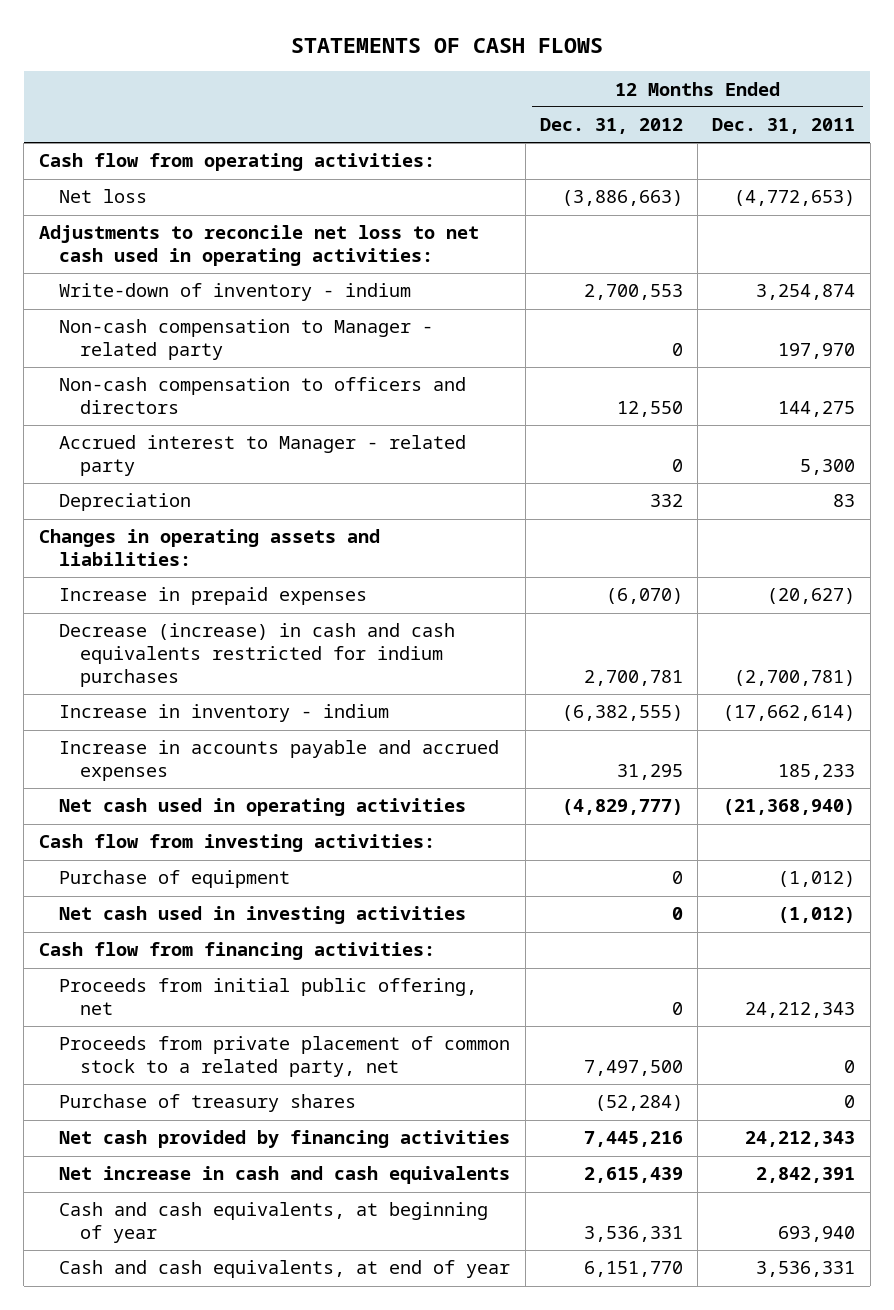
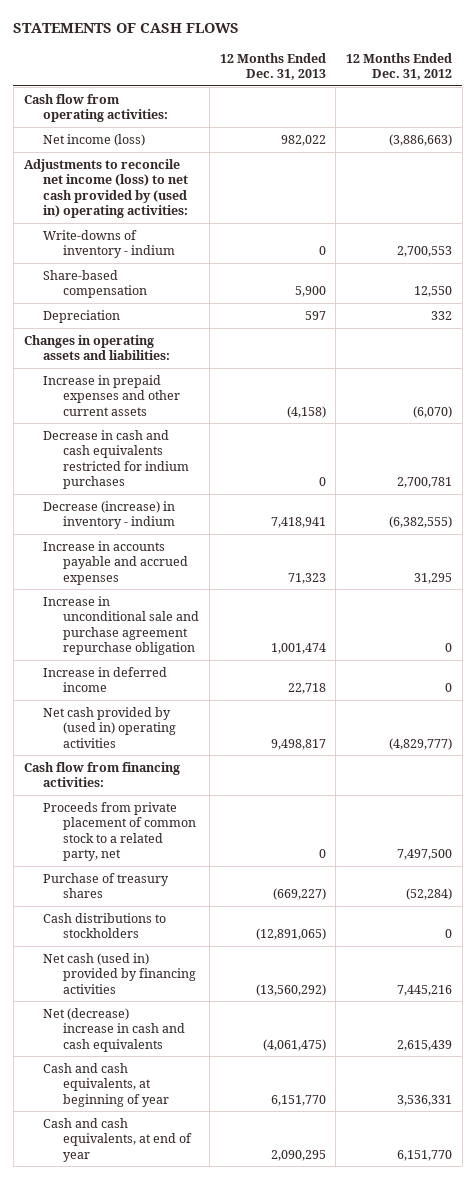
- | 12 Months Ended Dec. 31, 2012 | 12 Months Ended Dec. 31, 2011
+ | 12 Months Ended Dec. 31, 2013 | 12 Months Ended Dec. 31, 2012
- Net loss | (3,886,663) | (4,772,653)
- Adjustments to reconcile net loss to net cash used in operating activities:
- Write-down of inventory - indium | 2,700,553 | 3,254,874
- Non-cash compensation to Manager - related party | 0 | 197,970
- Non-cash compensation to officers and directors | 12,550 | 144,275
- Accrued interest to Manager - related party | 0 | 5,300
+ Net income (loss) | 982,022 | (3,886,663)
+ Adjustments to reconcile net income (loss) to net cash provided by (used in) operating activities:
+ Write-downs of inventory - indium | 0 | 2,700,553
+ Share-based compensation | 5,900 | 12,550
- Increase in prepaid expenses | (6,070) | (20,627)
- Decrease (increase) in cash and cash equivalents restricted for indium purchases | 2,700,781 | (2,700,781)
- Increase in inventory - indium | (6,382,555) | (17,662,614)
+ Increase in prepaid expenses and other current assets | (4,158) | (6,070)
+ Decrease in cash and cash equivalents restricted for indium purchases | 0 | 2,700,781
+ Decrease (increase) in inventory - indium | 7,418,941 | (6,382,555)
- Net cash used in operating activities | (4,829,777) | (21,368,940)
- Cash flow from investing activities:
- Purchase of equipment | 0 | (1,012)
- Net cash used in investing activities | 0 | (1,012)
+ Increase in unconditional sale and purchase agreement repurchase obligation | 1,001,474 | 0
+ Increase in deferred income | 22,718 | 0
+ Net cash provided by (used in) operating activities | 9,498,817 | (4,829,777)
- Proceeds from initial public offering, net | 0 | 24,212,343
- Net cash provided by financing activities | 7,445,216 | 24,212,343
- Net increase in cash and cash equivalents | 2,615,439 | 2,842,391
+ Cash distributions to stockholders | (12,891,065) | 0
+ Net cash (used in) provided by financing activities | (13,560,292) | 7,445,216
+ Net (decrease) increase in cash and cash equivalents | (4,061,475) | 2,615,439

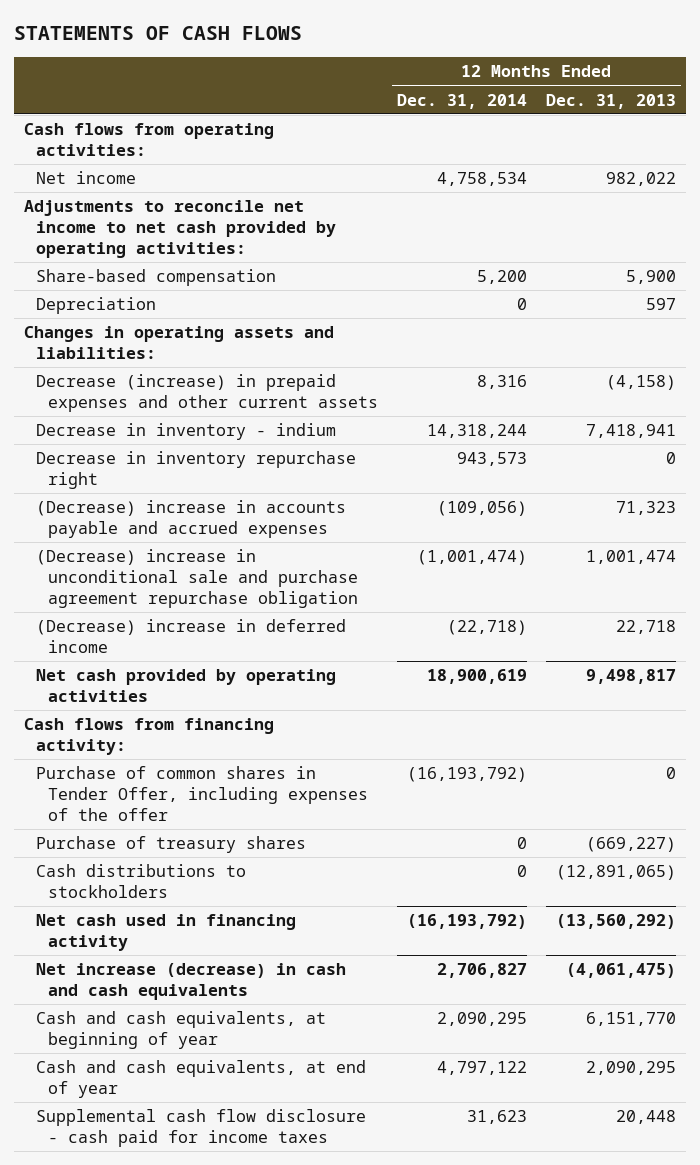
- | 12 Months Ended Dec. 31, 2013 | 12 Months Ended Dec. 31, 2012
+ | 12 Months Ended Dec. 31, 2014 | 12 Months Ended Dec. 31, 2013
- Cash flow from operating activities:
- Net income (loss) | 982,022 | (3,886,663)
- Adjustments to reconcile net income (loss) to net cash provided by (used in) operating activities:
- Write-downs of inventory - indium | 0 | 2,700,553
+ Cash flows from operating activities:
+ Net income | 4,758,534 | 982,022
+ Adjustments to reconcile net income to net cash provided by operating activities:
- Increase in prepaid expenses and other current assets | (4,158) | (6,070)
- Decrease in cash and cash equivalents restricted for indium purchases | 0 | 2,700,781
- Decrease (increase) in inventory - indium | 7,418,941 | (6,382,555)
- Increase in accounts payable and accrued expenses | 71,323 | 31,295
- Increase in unconditional sale and purchase agreement repurchase obligation | 1,001,474 | 0
- Increase in deferred income | 22,718 | 0
- Net cash provided by (used in) operating activities | 9,498,817 | (4,829,777)
- Cash flow from financing activities:
- Proceeds from private placement of common stock to a related party, net | 0 | 7,497,500
+ Decrease (increase) in prepaid expenses and other current assets | 8,316 | (4,158)
+ Decrease in inventory - indium | 14,318,244 | 7,418,941
+ Decrease in inventory repurchase right | 943,573 | 0
+ (Decrease) increase in accounts payable and accrued expenses | (109,056) | 71,323
+ (Decrease) increase in unconditional sale and purchase agreement repurchase obligation | (1,001,474) | 1,001,474
+ (Decrease) increase in deferred income | (22,718) | 22,718
+ Net cash provided by operating activities | 18,900,619 | 9,498,817
+ Cash flows from financing activity:
+ Purchase of common shares in Tender Offer, including expenses of the offer | (16,193,792) | 0
- Net cash (used in) provided by financing activities | (13,560,292) | 7,445,216
- Net (decrease) increase in cash and cash equivalents | (4,061,475) | 2,615,439
+ Net cash used in financing activity | (16,193,792) | (13,560,292)
+ Net increase (decrease) in cash and cash equivalents | 2,706,827 | (4,061,475)
+ Supplemental cash flow disclosure - cash paid for income taxes | 31,623 | 20,448

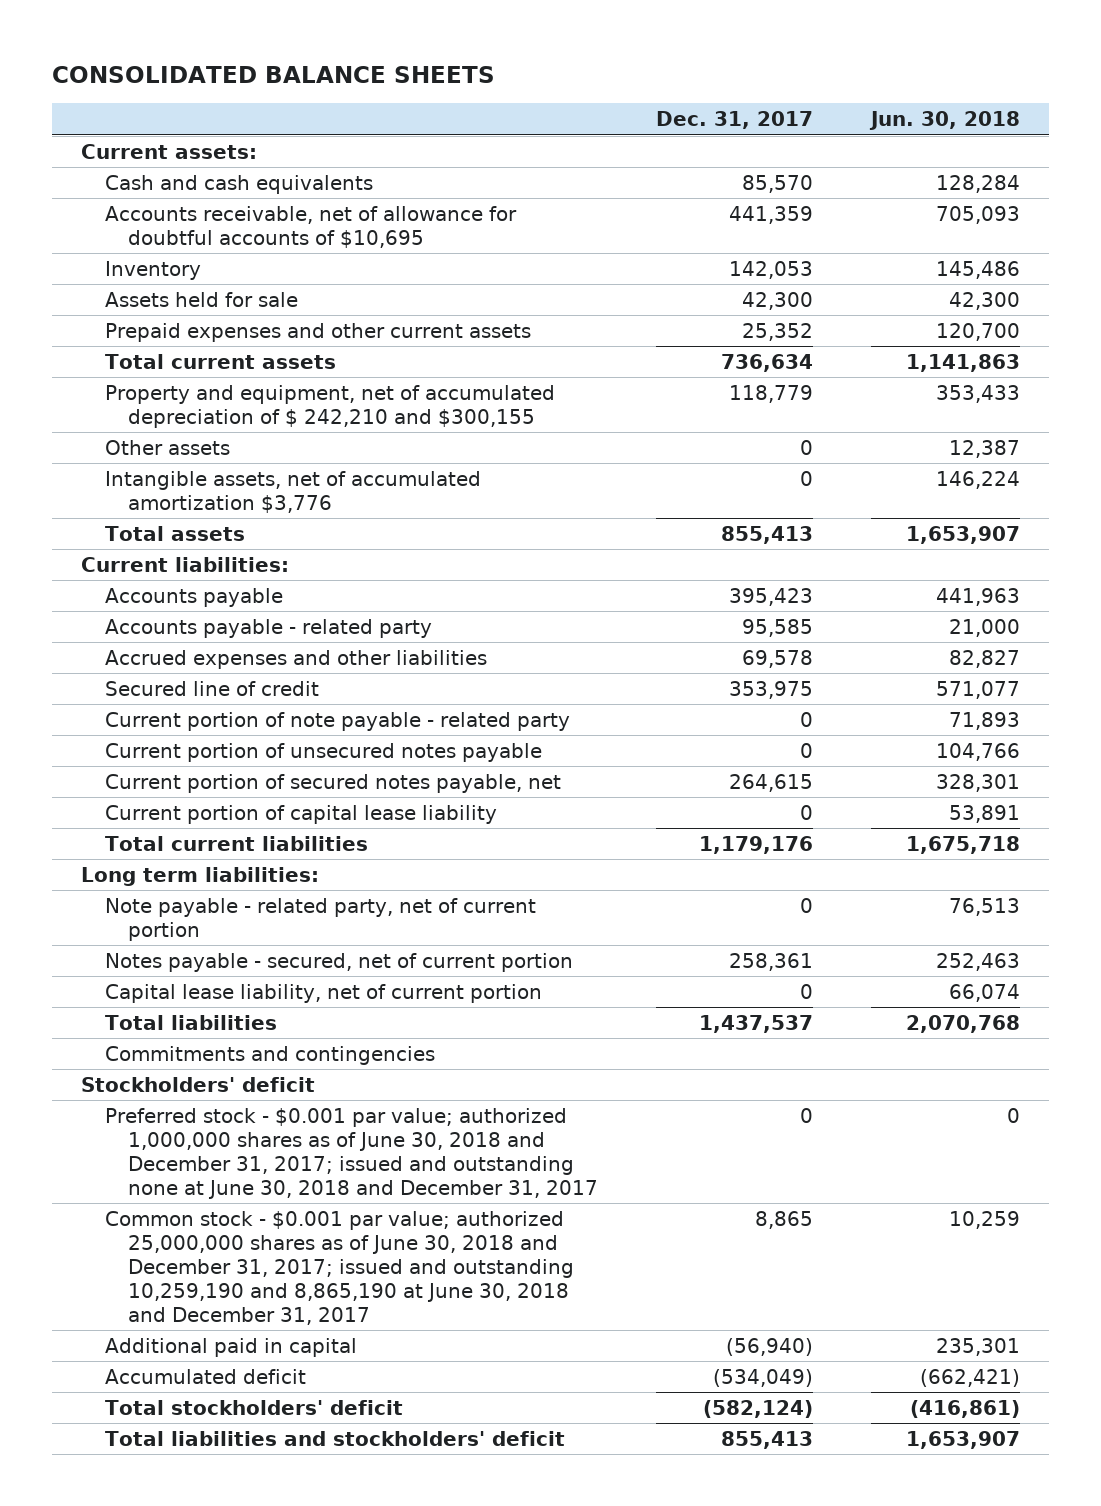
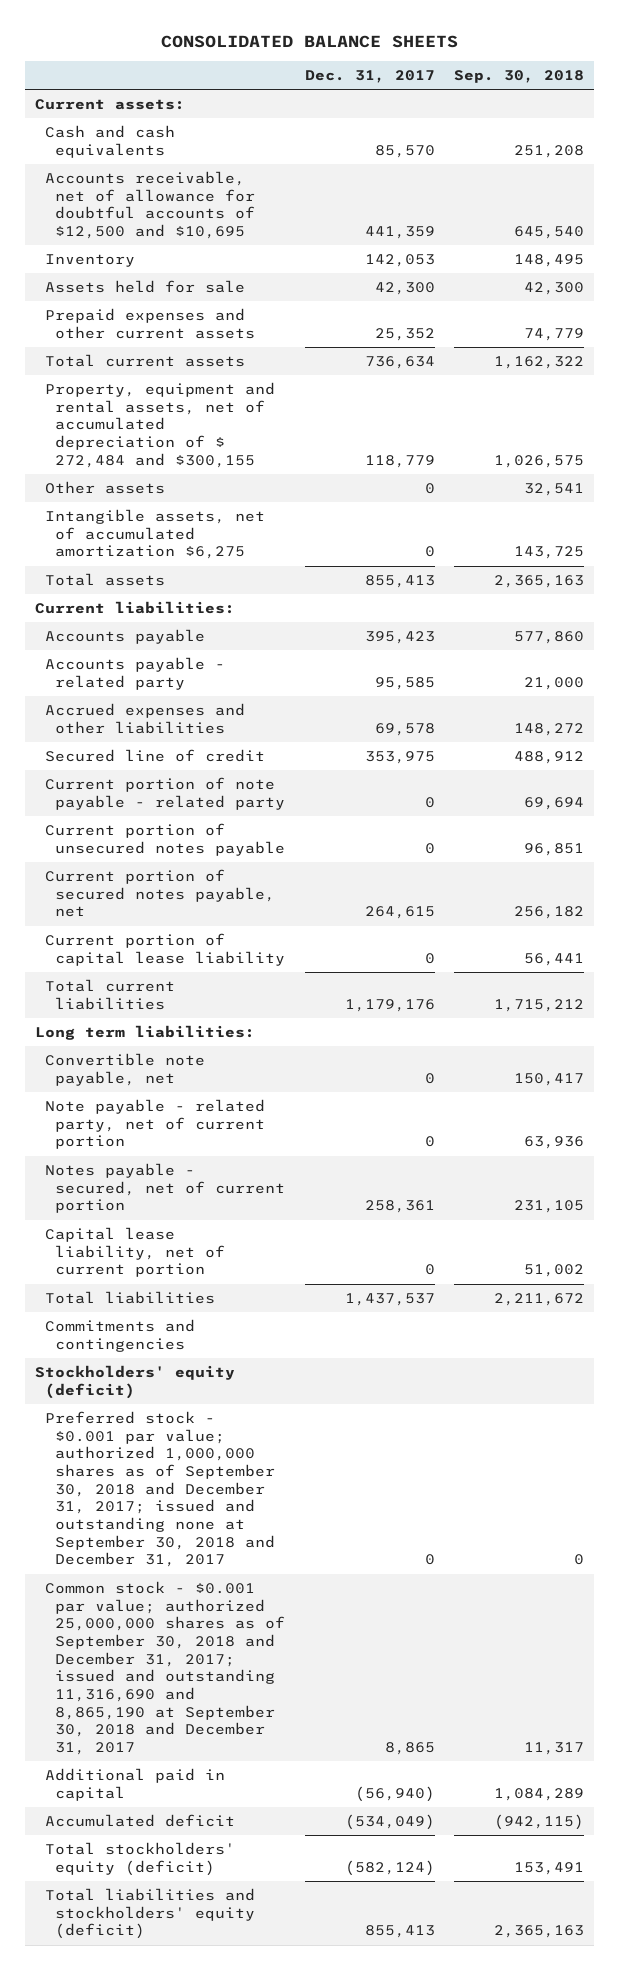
- | Dec. 31, 2017 | Jun. 30, 2018
+ | Dec. 31, 2017 | Sep. 30, 2018
- Accounts receivable, net of allowance for doubtful accounts of $10,695 | 441,359 | 705,093
+ Accounts receivable, net of allowance for doubtful accounts of $12,500 and $10,695 | 441,359 | 645,540
- Property and equipment, net of accumulated depreciation of $ 242,210 and $300,155 | 118,779 | 353,433
+ Property, equipment and rental assets, net of accumulated depreciation of $ 272,484 and $300,155 | 118,779 | 1,026,575
- Intangible assets, net of accumulated amortization $3,776 | 0 | 146,224
+ Intangible assets, net of accumulated amortization $6,275 | 0 | 143,725
+ Convertible note payable, net | 0 | 150,417
- Stockholders' deficit
- Preferred stock - $0.001 par value; authorized 1,000,000 shares as of June 30, 2018 and December 31, 2017; issued and outstanding none at June 30, 2018 and December 31, 2017 | 0 | 0
- Common stock - $0.001 par value; authorized 25,000,000 shares as of June 30, 2018 and December 31, 2017; issued and outstanding 10,259,190 and 8,865,190 at June 30, 2018 and December 31, 2017 | 8,865 | 10,259
+ Stockholders' equity (deficit)
+ Preferred stock - $0.001 par value; authorized 1,000,000 shares as of September 30, 2018 and December 31, 2017; issued and outstanding none at September 30, 2018 and December 31, 2017 | 0 | 0
+ Common stock - $0.001 par value; authorized 25,000,000 shares as of September 30, 2018 and December 31, 2017; issued and outstanding 11,316,690 and 8,865,190 at September 30, 2018 and December 31, 2017 | 8,865 | 11,317
- Total stockholders' deficit | (582,124) | (416,861)
- Total liabilities and stockholders' deficit | 855,413 | 1,653,907
+ Total stockholders' equity (deficit) | (582,124) | 153,491
+ Total liabilities and stockholders' equity (deficit) | 855,413 | 2,365,163

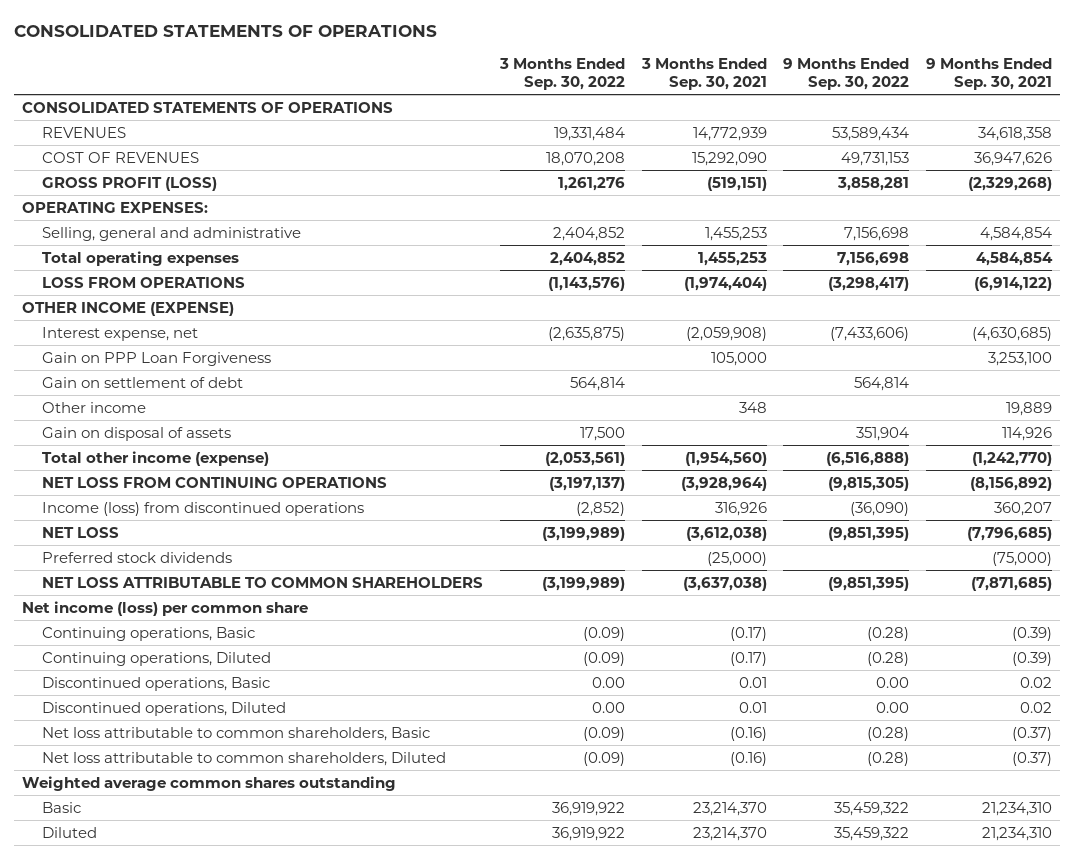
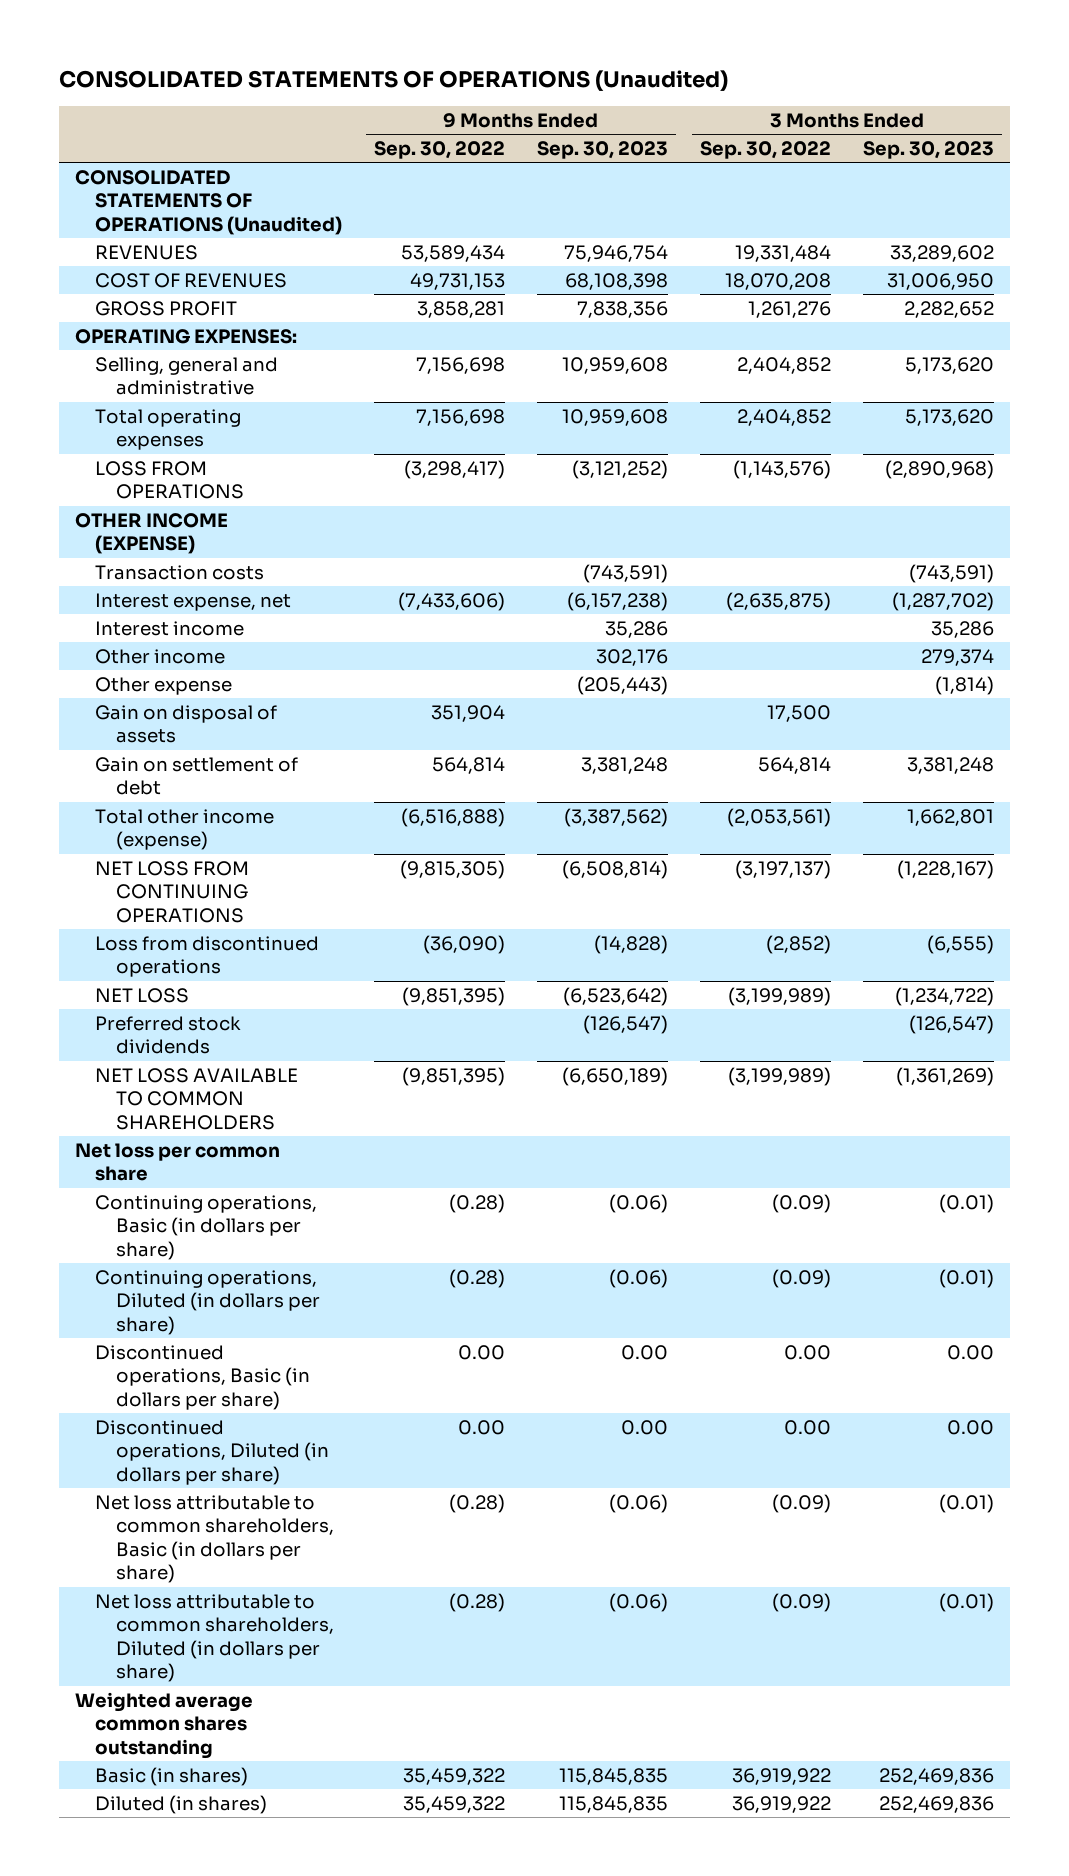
- CONSOLIDATED STATEMENTS OF OPERATIONS
+ CONSOLIDATED STATEMENTS OF OPERATIONS (Unaudited)
- | 3 Months Ended Sep. 30, 2022 | 3 Months Ended Sep. 30, 2021 | 9 Months Ended Sep. 30, 2022 | 9 Months Ended Sep. 30, 2021
+ | 9 Months Ended Sep. 30, 2022 | 9 Months Ended Sep. 30, 2023 | 3 Months Ended Sep. 30, 2022 | 3 Months Ended Sep. 30, 2023
- CONSOLIDATED STATEMENTS OF OPERATIONS
+ CONSOLIDATED STATEMENTS OF OPERATIONS (Unaudited)
- GROSS PROFIT (LOSS) | 1,261,276 | (519,151) | 3,858,281 | (2,329,268)
+ GROSS PROFIT | 3,858,281 | 7,838,356 | 1,261,276 | 2,282,652
+ Transaction costs | | (743,591) | | (743,591)
- Gain on PPP Loan Forgiveness | | 105,000 | | 3,253,100
+ Interest income | | 35,286 | | 35,286
+ Other expense | | (205,443) | | (1,814)
moved down: Gain on settlement of debt | 564,814 | 3,381,248 | 564,814 | 3,381,248
- Income (loss) from discontinued operations | (2,852) | 316,926 | (36,090) | 360,207
+ Loss from discontinued operations | (36,090) | (14,828) | (2,852) | (6,555)
- NET LOSS ATTRIBUTABLE TO COMMON SHAREHOLDERS | (3,199,989) | (3,637,038) | (9,851,395) | (7,871,685)
- Net income (loss) per common share
- Continuing operations, Basic | (0.09) | (0.17) | (0.28) | (0.39)
- Continuing operations, Diluted | (0.09) | (0.17) | (0.28) | (0.39)
- Discontinued operations, Basic | 0.00 | 0.01 | 0.00 | 0.02
- Discontinued operations, Diluted | 0.00 | 0.01 | 0.00 | 0.02
- Net loss attributable to common shareholders, Basic | (0.09) | (0.16) | (0.28) | (0.37)
- Net loss attributable to common shareholders, Diluted | (0.09) | (0.16) | (0.28) | (0.37)
+ NET LOSS AVAILABLE TO COMMON SHAREHOLDERS | (9,851,395) | (6,650,189) | (3,199,989) | (1,361,269)
+ Net loss per common share
+ Continuing operations, Basic (in dollars per share) | (0.28) | (0.06) | (0.09) | (0.01)
+ Continuing operations, Diluted (in dollars per share) | (0.28) | (0.06) | (0.09) | (0.01)
+ Discontinued operations, Basic (in dollars per share) | 0.00 | 0.00 | 0.00 | 0.00
+ Discontinued operations, Diluted (in dollars per share) | 0.00 | 0.00 | 0.00 | 0.00
+ Net loss attributable to common shareholders, Basic (in dollars per share) | (0.28) | (0.06) | (0.09) | (0.01)
+ Net loss attributable to common shareholders, Diluted (in dollars per share) | (0.28) | (0.06) | (0.09) | (0.01)
- Basic | 36,919,922 | 23,214,370 | 35,459,322 | 21,234,310
- Diluted | 36,919,922 | 23,214,370 | 35,459,322 | 21,234,310
+ Basic (in shares) | 35,459,322 | 115,845,835 | 36,919,922 | 252,469,836
+ Diluted (in shares) | 35,459,322 | 115,845,835 | 36,919,922 | 252,469,836

